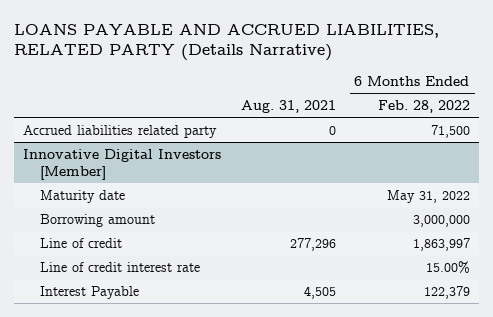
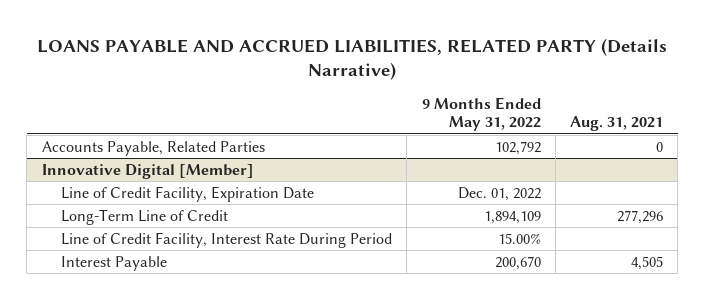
- | Aug. 31, 2021 | 6 Months Ended Feb. 28, 2022
+ | 9 Months Ended May 31, 2022 | Aug. 31, 2021
- Accrued liabilities related party | 0 | 71,500
- Innovative Digital Investors [Member]
- Maturity date | | May 31, 2022
- Borrowing amount | | 3,000,000
- Line of credit | 277,296 | 1,863,997
- Line of credit interest rate | | 15.00%
+ Accounts Payable, Related Parties | 102,792 | 0
+ Innovative Digital [Member]
+ Line of Credit Facility, Expiration Date | Dec. 01, 2022 |
+ Long-Term Line of Credit | 1,894,109 | 277,296
+ Line of Credit Facility, Interest Rate During Period | 15.00% |

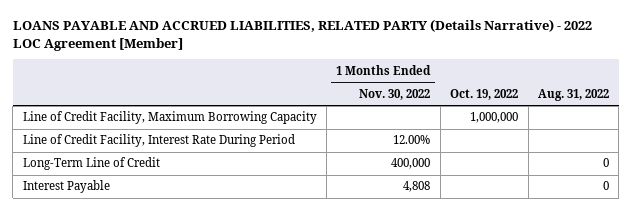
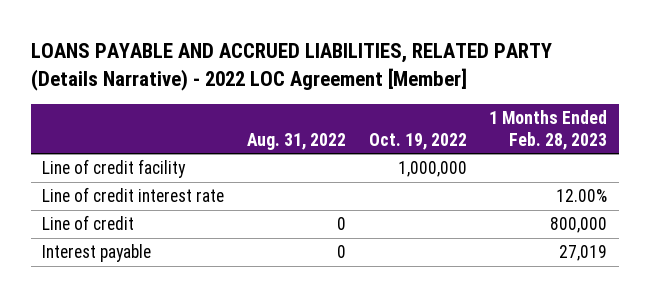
- | 1 Months Ended Nov. 30, 2022 | Oct. 19, 2022 | Aug. 31, 2022
+ | Aug. 31, 2022 | Oct. 19, 2022 | 1 Months Ended Feb. 28, 2023
- Line of Credit Facility, Maximum Borrowing Capacity | | 1,000,000 |
- Line of Credit Facility, Interest Rate During Period | 12.00% | |
- Long-Term Line of Credit | 400,000 | | 0
- Interest Payable | 4,808 | | 0
+ Line of credit facility | | 1,000,000 |
+ Line of credit interest rate | | | 12.00%
+ Line of credit | 0 | | 800,000
+ Interest payable | 0 | | 27,019

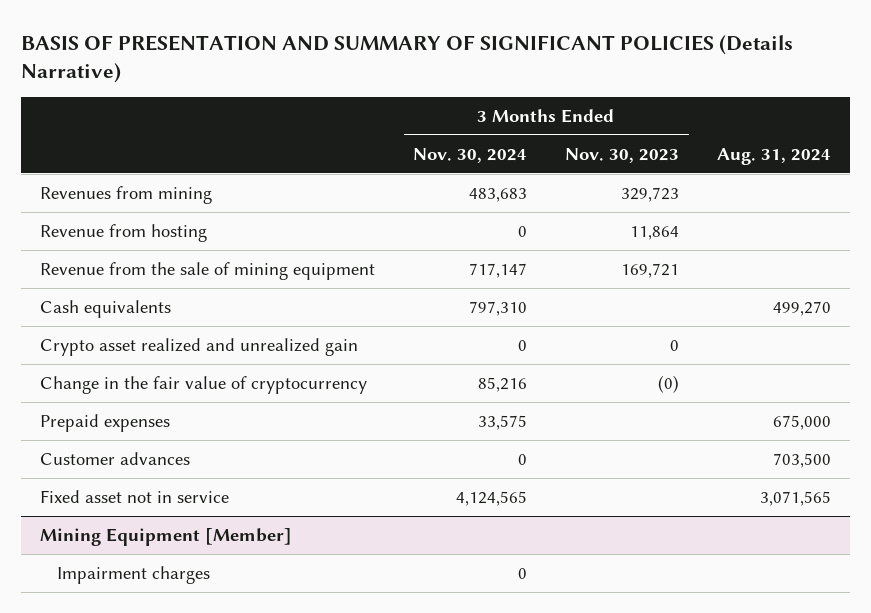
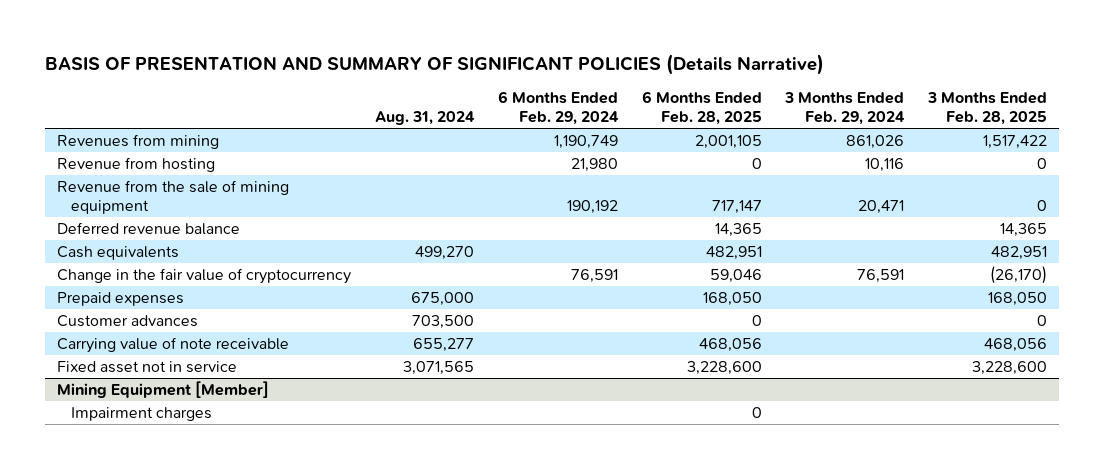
- | 3 Months Ended Nov. 30, 2024 | 3 Months Ended Nov. 30, 2023 | Aug. 31, 2024
+ | Aug. 31, 2024 | 6 Months Ended Feb. 29, 2024 | 6 Months Ended Feb. 28, 2025 | 3 Months Ended Feb. 29, 2024 | 3 Months Ended Feb. 28, 2025
+ Deferred revenue balance | | | 14,365 | | 14,365
- Crypto asset realized and unrealized gain | 0 | 0 |
+ Carrying value of note receivable | 655,277 | | 468,056 | | 468,056

